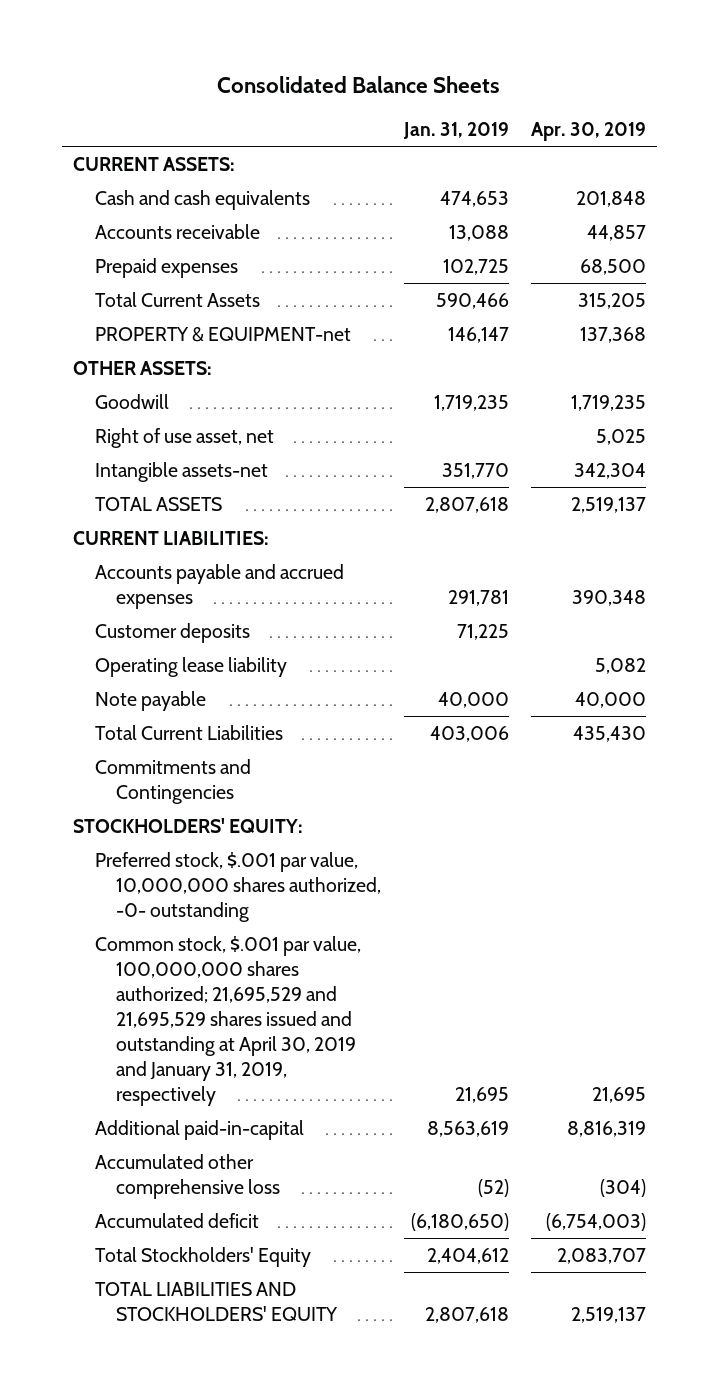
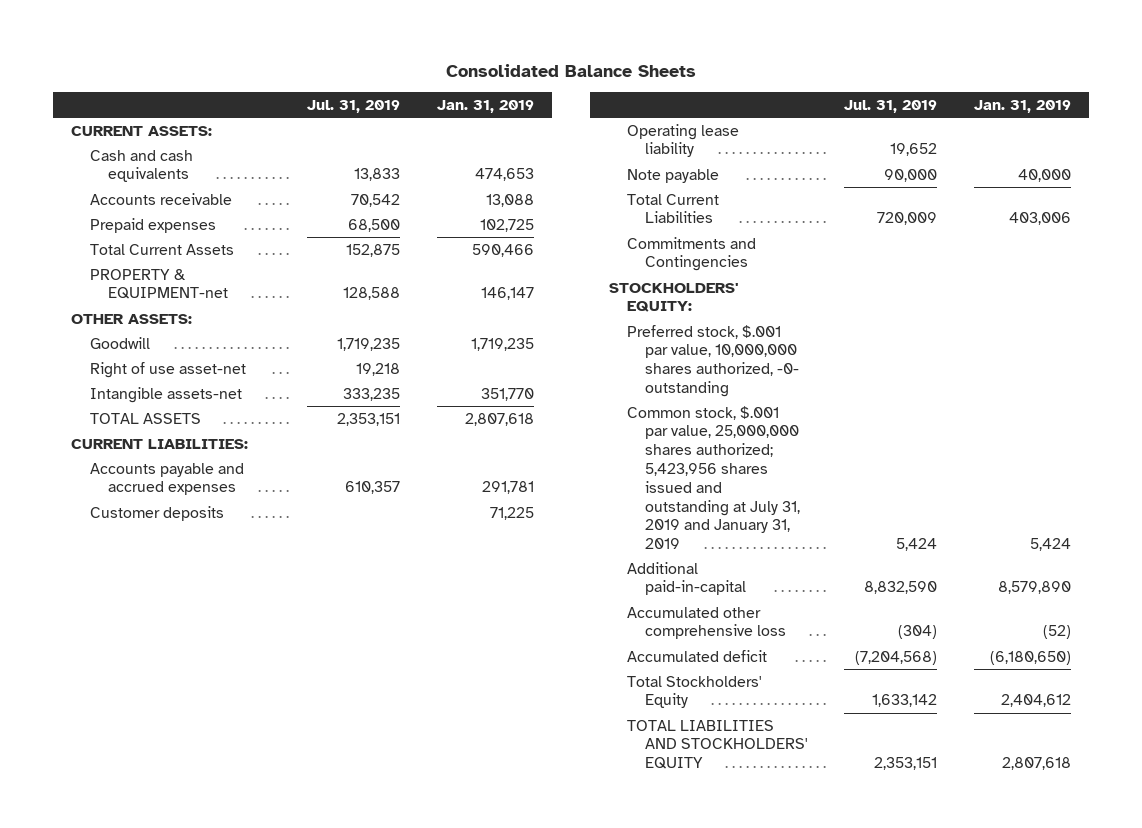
- | Jan. 31, 2019 | Apr. 30, 2019
+ | Jul. 31, 2019 | Jan. 31, 2019
- Right of use asset, net | | 5,025
+ Right of use asset-net | 19,218 |
- Common stock, $.001 par value, 100,000,000 shares authorized; 21,695,529 and 21,695,529 shares issued and outstanding at April 30, 2019 and January 31, 2019, respectively | 21,695 | 21,695
- Additional paid-in-capital | 8,563,619 | 8,816,319
+ Common stock, $.001 par value, 25,000,000 shares authorized; 5,423,956 shares issued and outstanding at July 31, 2019 and January 31, 2019 | 5,424 | 5,424
+ Additional paid-in-capital | 8,832,590 | 8,579,890

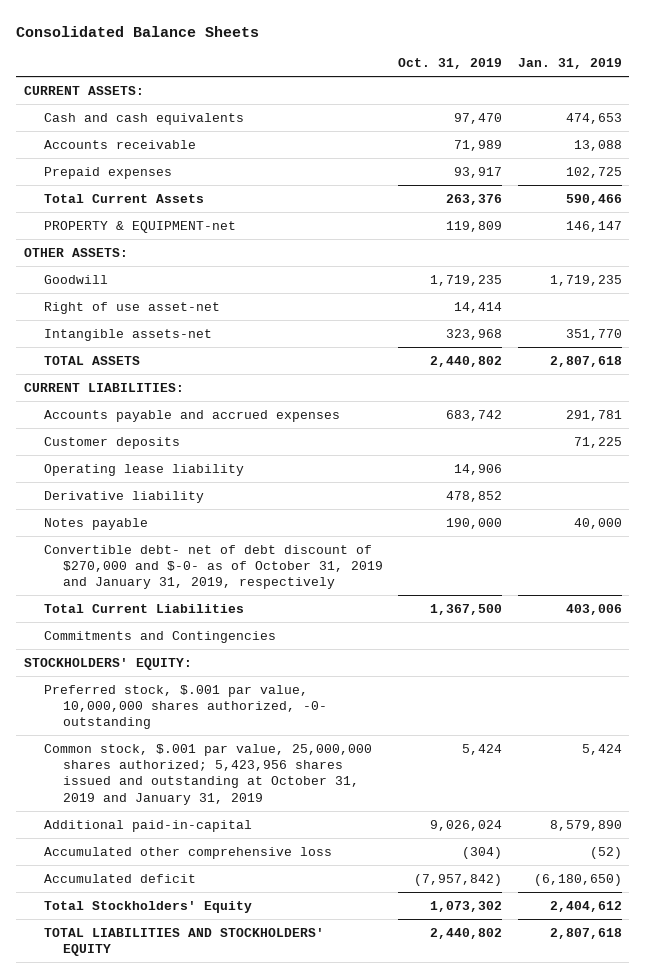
- | Jul. 31, 2019 | Jan. 31, 2019
+ | Oct. 31, 2019 | Jan. 31, 2019
- Note payable | 90,000 | 40,000
+ Derivative liability | 478,852 |
+ Notes payable | 190,000 | 40,000
+ Convertible debt- net of debt discount of $270,000 and $-0- as of October 31, 2019 and January 31, 2019, respectively
- Common stock, $.001 par value, 25,000,000 shares authorized; 5,423,956 shares issued and outstanding at July 31, 2019 and January 31, 2019 | 5,424 | 5,424
+ Common stock, $.001 par value, 25,000,000 shares authorized; 5,423,956 shares issued and outstanding at October 31, 2019 and January 31, 2019 | 5,424 | 5,424

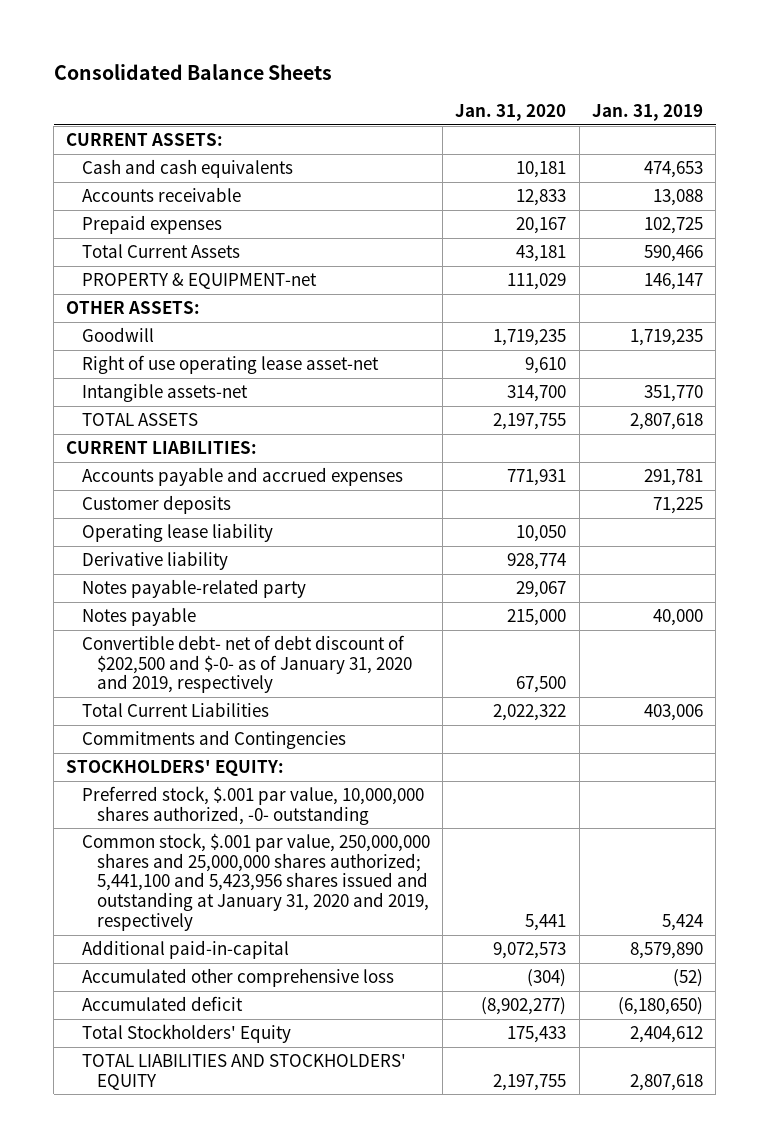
- | Oct. 31, 2019 | Jan. 31, 2019
+ | Jan. 31, 2020 | Jan. 31, 2019
- Right of use asset-net | 14,414 |
+ Right of use operating lease asset-net | 9,610 |
+ Notes payable-related party | 29,067 |
- Convertible debt- net of debt discount of $270,000 and $-0- as of October 31, 2019 and January 31, 2019, respectively
+ Convertible debt- net of debt discount of $202,500 and $-0- as of January 31, 2020 and 2019, respectively | 67,500 |
- Common stock, $.001 par value, 25,000,000 shares authorized; 5,423,956 shares issued and outstanding at October 31, 2019 and January 31, 2019 | 5,424 | 5,424
+ Common stock, $.001 par value, 250,000,000 shares and 25,000,000 shares authorized; 5,441,100 and 5,423,956 shares issued and outstanding at January 31, 2020 and 2019, respectively | 5,441 | 5,424

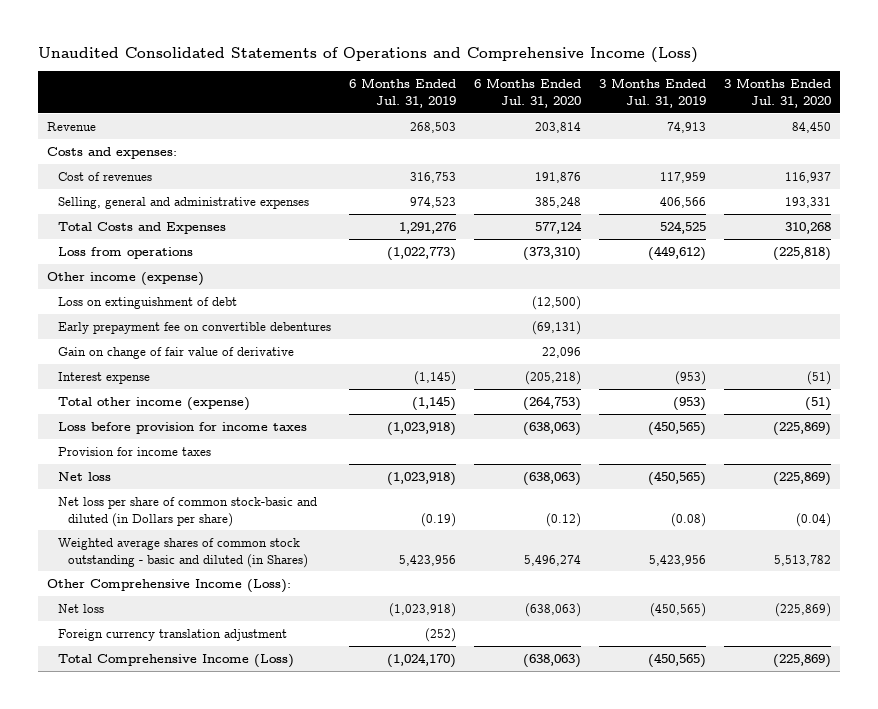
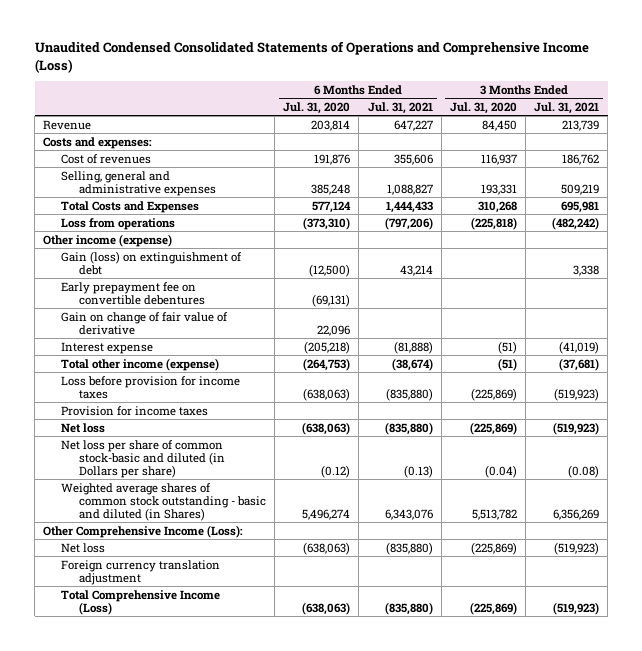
- Unaudited Consolidated Statements of Operations and Comprehensive Income (Loss)
+ Unaudited Condensed Consolidated Statements of Operations and Comprehensive Income (Loss)
- | 6 Months Ended Jul. 31, 2019 | 6 Months Ended Jul. 31, 2020 | 3 Months Ended Jul. 31, 2019 | 3 Months Ended Jul. 31, 2020
+ | 6 Months Ended Jul. 31, 2020 | 6 Months Ended Jul. 31, 2021 | 3 Months Ended Jul. 31, 2020 | 3 Months Ended Jul. 31, 2021
- Loss on extinguishment of debt | | (12,500) | |
+ Gain (loss) on extinguishment of debt | (12,500) | 43,214 | | 3,338

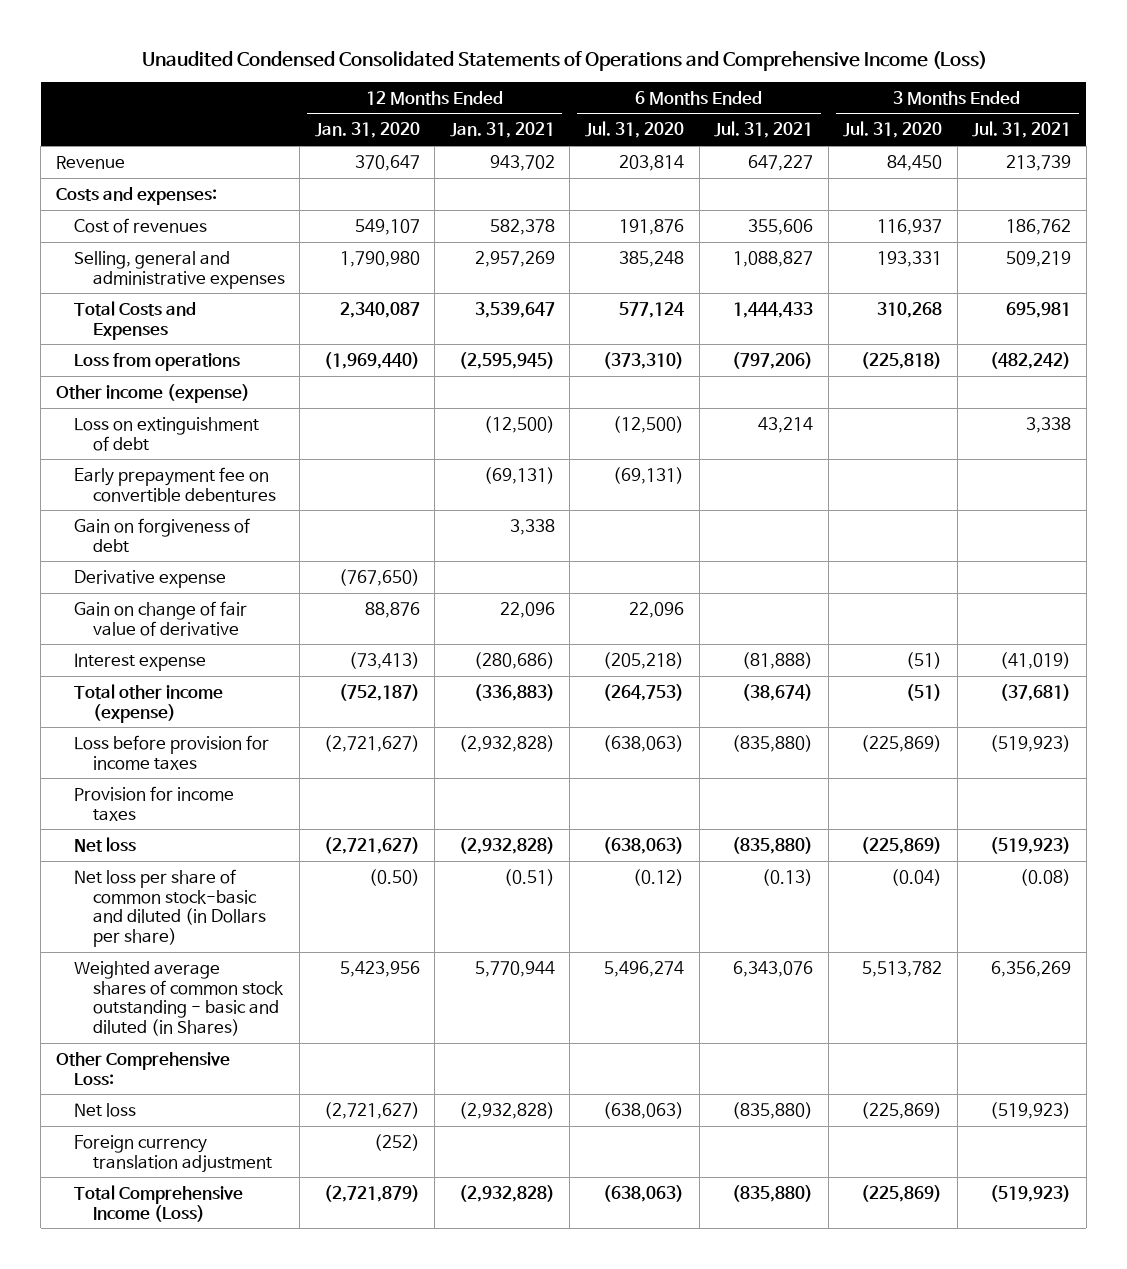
- | 6 Months Ended Jul. 31, 2020 | 6 Months Ended Jul. 31, 2021 | 3 Months Ended Jul. 31, 2020 | 3 Months Ended Jul. 31, 2021
+ | 12 Months Ended Jan. 31, 2020 | 12 Months Ended Jan. 31, 2021 | 6 Months Ended Jul. 31, 2020 | 6 Months Ended Jul. 31, 2021 | 3 Months Ended Jul. 31, 2020 | 3 Months Ended Jul. 31, 2021
- Gain (loss) on extinguishment of debt | (12,500) | 43,214 | | 3,338
+ Loss on extinguishment of debt | | (12,500) | (12,500) | 43,214 | | 3,338
+ Gain on forgiveness of debt | | 3,338 | | | |
+ Derivative expense | (767,650) | | | | |
- Other Comprehensive Income (Loss):
+ Other Comprehensive Loss:

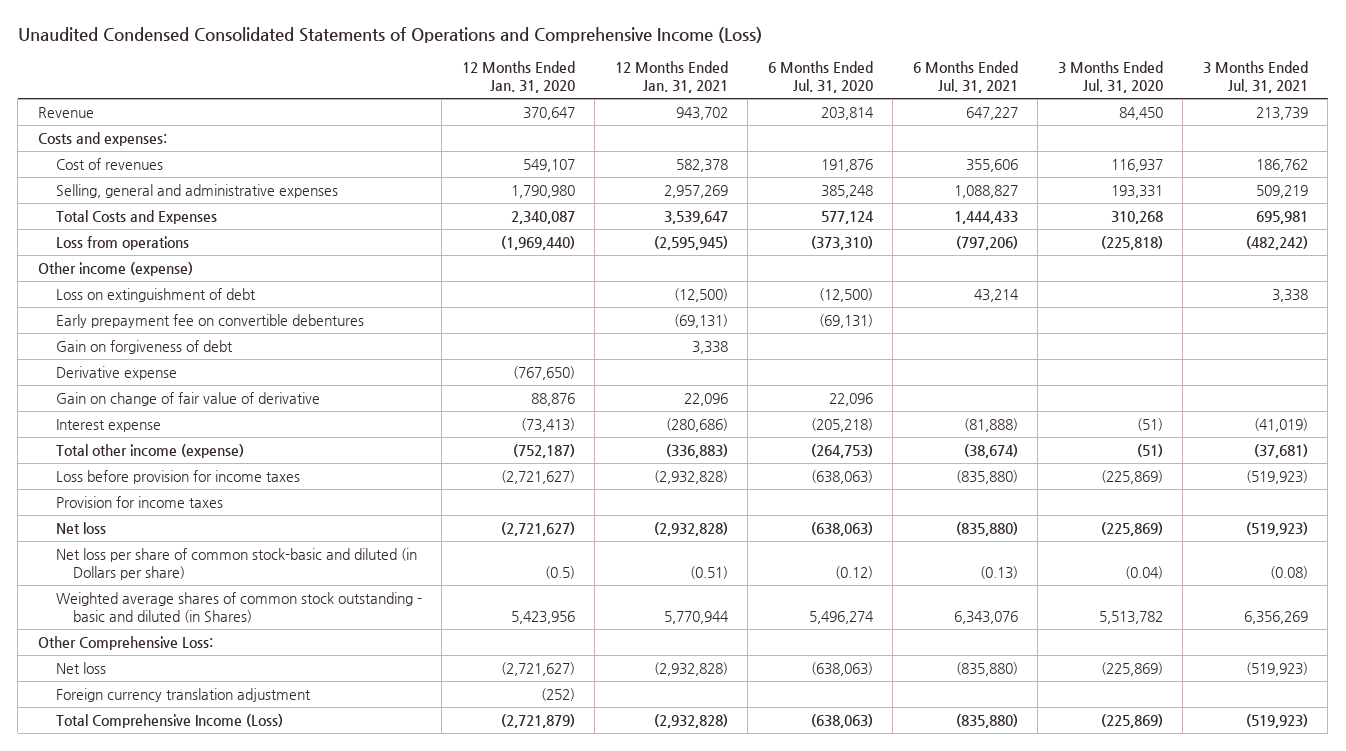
- Net loss per share of common stock-basic and diluted (in Dollars per share) | (0.50) | (0.51) | (0.12) | (0.13) | (0.04) | (0.08)
+ Net loss per share of common stock-basic and diluted (in Dollars per share) | (0.5) | (0.51) | (0.12) | (0.13) | (0.04) | (0.08)

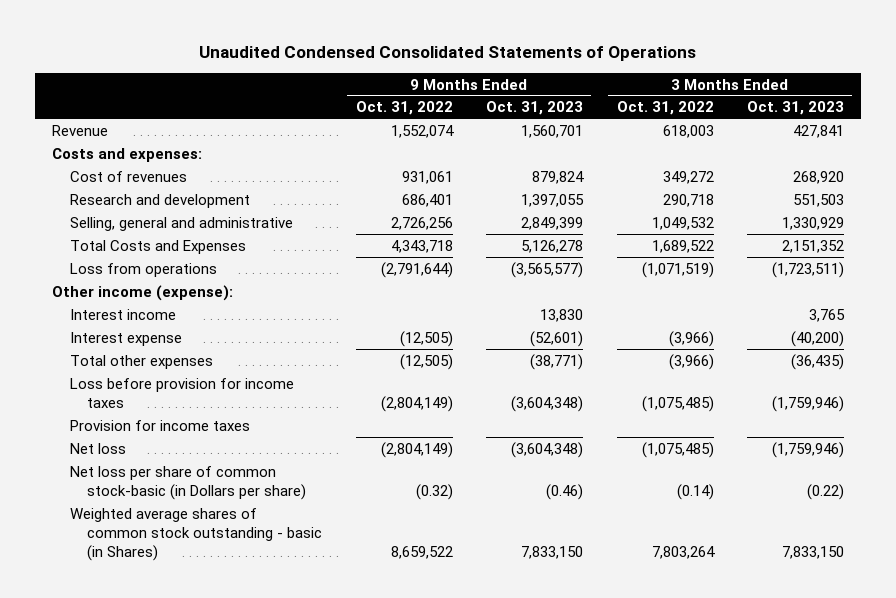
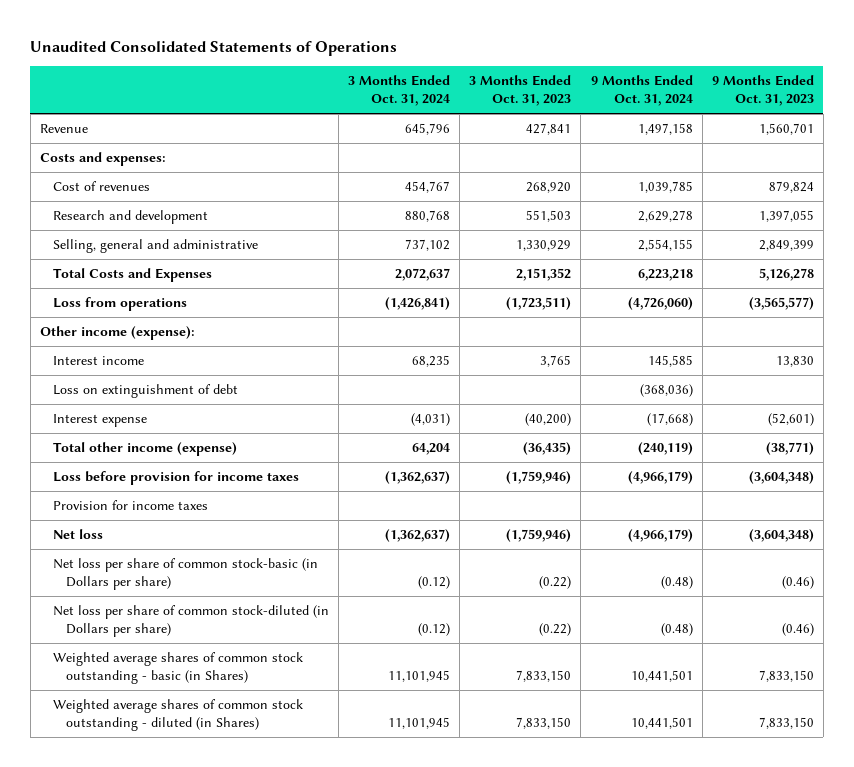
- Unaudited Condensed Consolidated Statements of Operations
+ Unaudited Consolidated Statements of Operations
- | 9 Months Ended Oct. 31, 2022 | 9 Months Ended Oct. 31, 2023 | 3 Months Ended Oct. 31, 2022 | 3 Months Ended Oct. 31, 2023
+ | 3 Months Ended Oct. 31, 2024 | 3 Months Ended Oct. 31, 2023 | 9 Months Ended Oct. 31, 2024 | 9 Months Ended Oct. 31, 2023
+ Loss on extinguishment of debt | | | (368,036) |
- Total other expenses | (12,505) | (38,771) | (3,966) | (36,435)
+ Total other income (expense) | 64,204 | (36,435) | (240,119) | (38,771)
+ Net loss per share of common stock-diluted (in Dollars per share) | (0.12) | (0.22) | (0.48) | (0.46)
+ Weighted average shares of common stock outstanding - diluted (in Shares) | 11,101,945 | 7,833,150 | 10,441,501 | 7,833,150

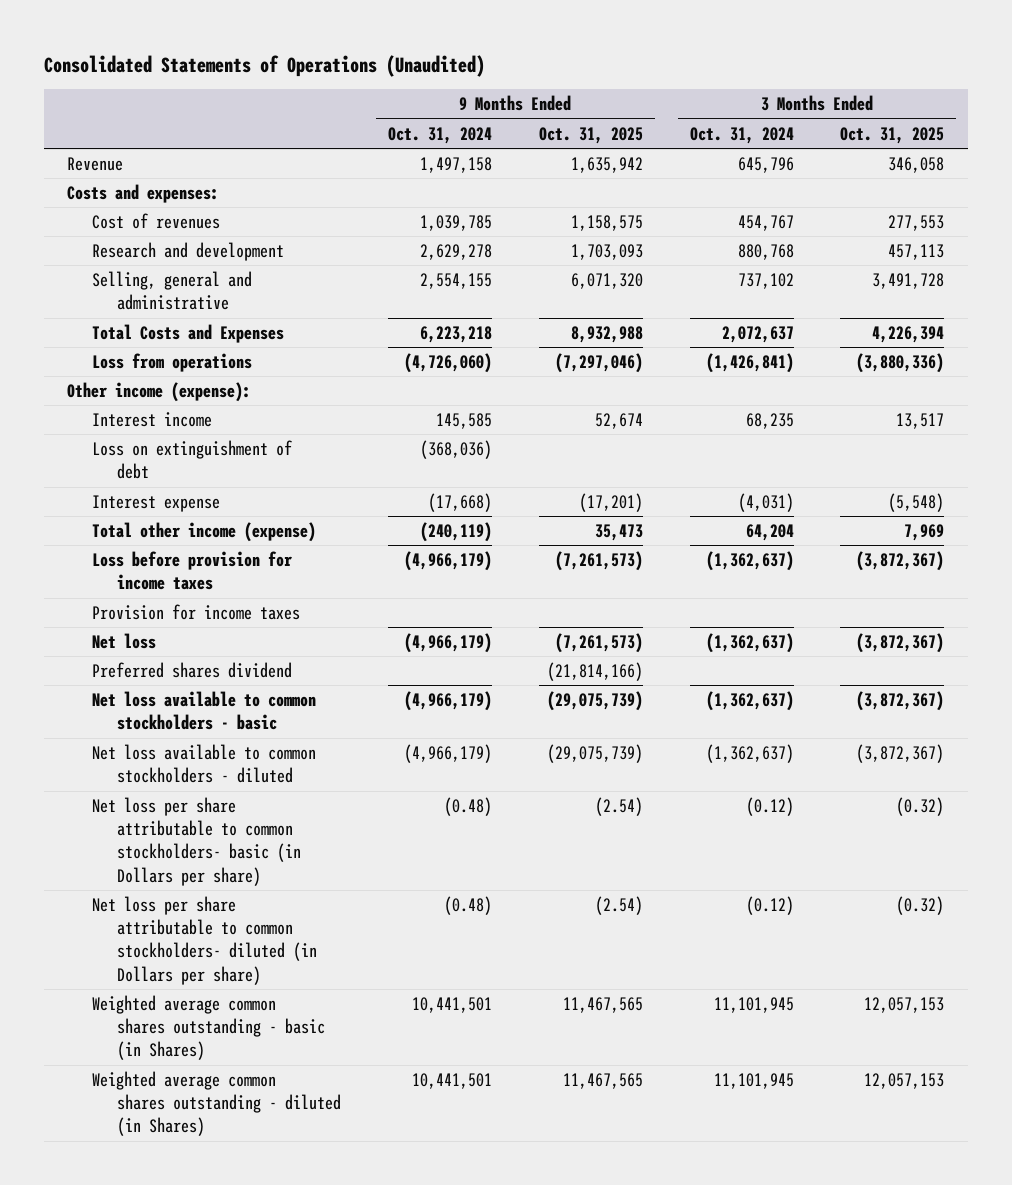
- Unaudited Consolidated Statements of Operations
+ Consolidated Statements of Operations (Unaudited)
- | 3 Months Ended Oct. 31, 2024 | 3 Months Ended Oct. 31, 2023 | 9 Months Ended Oct. 31, 2024 | 9 Months Ended Oct. 31, 2023
+ | 9 Months Ended Oct. 31, 2024 | 9 Months Ended Oct. 31, 2025 | 3 Months Ended Oct. 31, 2024 | 3 Months Ended Oct. 31, 2025
- Net loss per share of common stock-basic (in Dollars per share) | (0.12) | (0.22) | (0.48) | (0.46)
- Net loss per share of common stock-diluted (in Dollars per share) | (0.12) | (0.22) | (0.48) | (0.46)
- Weighted average shares of common stock outstanding - basic (in Shares) | 11,101,945 | 7,833,150 | 10,441,501 | 7,833,150
- Weighted average shares of common stock outstanding - diluted (in Shares) | 11,101,945 | 7,833,150 | 10,441,501 | 7,833,150
+ Preferred shares dividend | | (21,814,166) | |
+ Net loss available to common stockholders - basic | (4,966,179) | (29,075,739) | (1,362,637) | (3,872,367)
+ Net loss available to common stockholders - diluted | (4,966,179) | (29,075,739) | (1,362,637) | (3,872,367)
+ Net loss per share attributable to common stockholders- basic (in Dollars per share) | (0.48) | (2.54) | (0.12) | (0.32)
+ Net loss per share attributable to common stockholders- diluted (in Dollars per share) | (0.48) | (2.54) | (0.12) | (0.32)
+ Weighted average common shares outstanding - basic (in Shares) | 10,441,501 | 11,467,565 | 11,101,945 | 12,057,153
+ Weighted average common shares outstanding - diluted (in Shares) | 10,441,501 | 11,467,565 | 11,101,945 | 12,057,153

